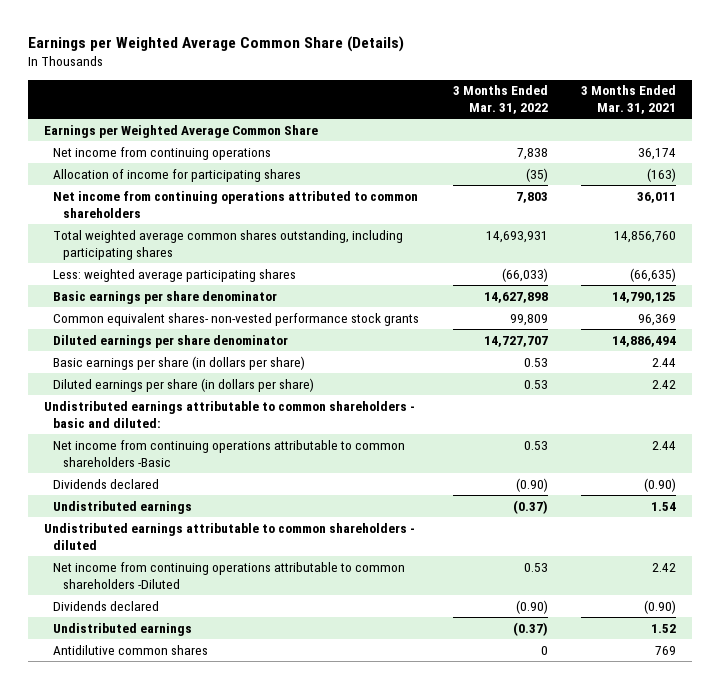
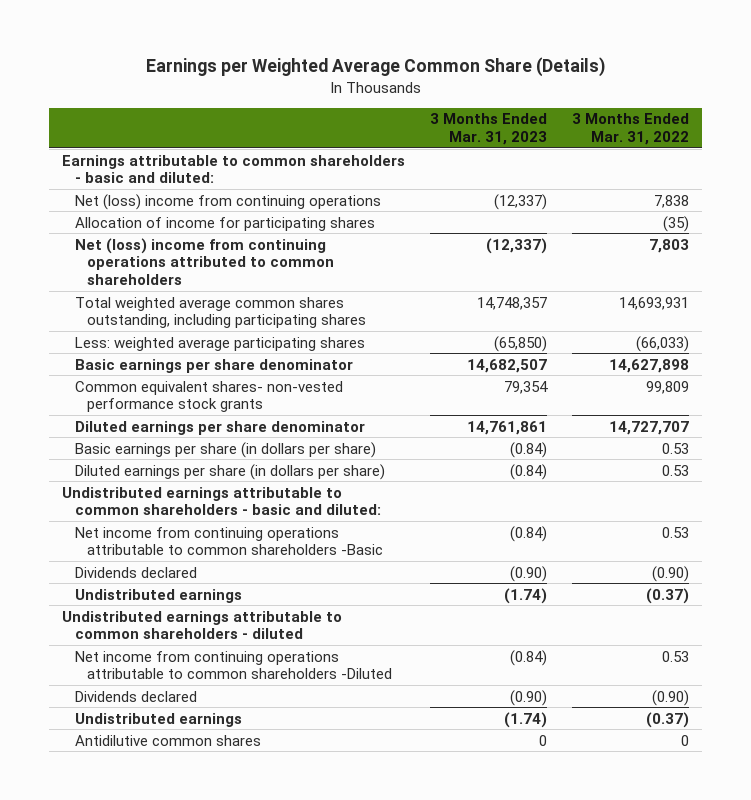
- | 3 Months Ended Mar. 31, 2022 | 3 Months Ended Mar. 31, 2021
+ | 3 Months Ended Mar. 31, 2023 | 3 Months Ended Mar. 31, 2022
- Earnings per Weighted Average Common Share
- Net income from continuing operations | 7,838 | 36,174
+ Earnings attributable to common shareholders - basic and diluted:
+ Net (loss) income from continuing operations | (12,337) | 7,838
- Net income from continuing operations attributed to common shareholders | 7,803 | 36,011
+ Net (loss) income from continuing operations attributed to common shareholders | (12,337) | 7,803

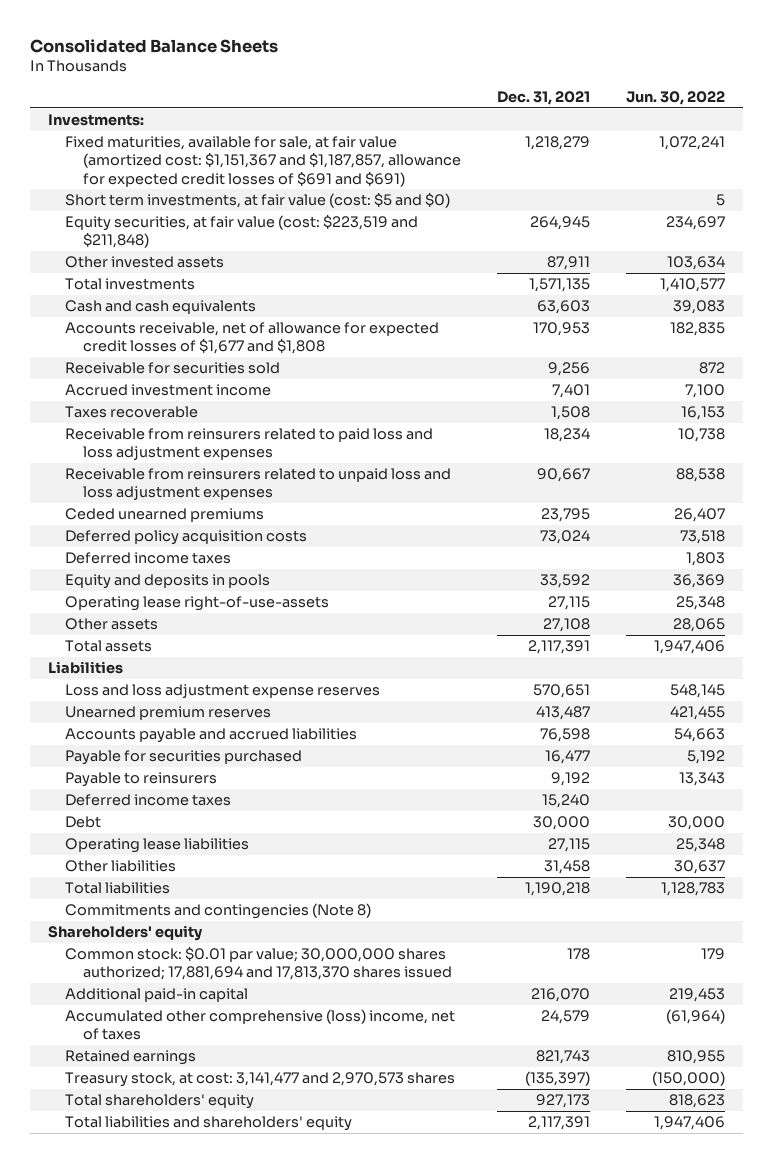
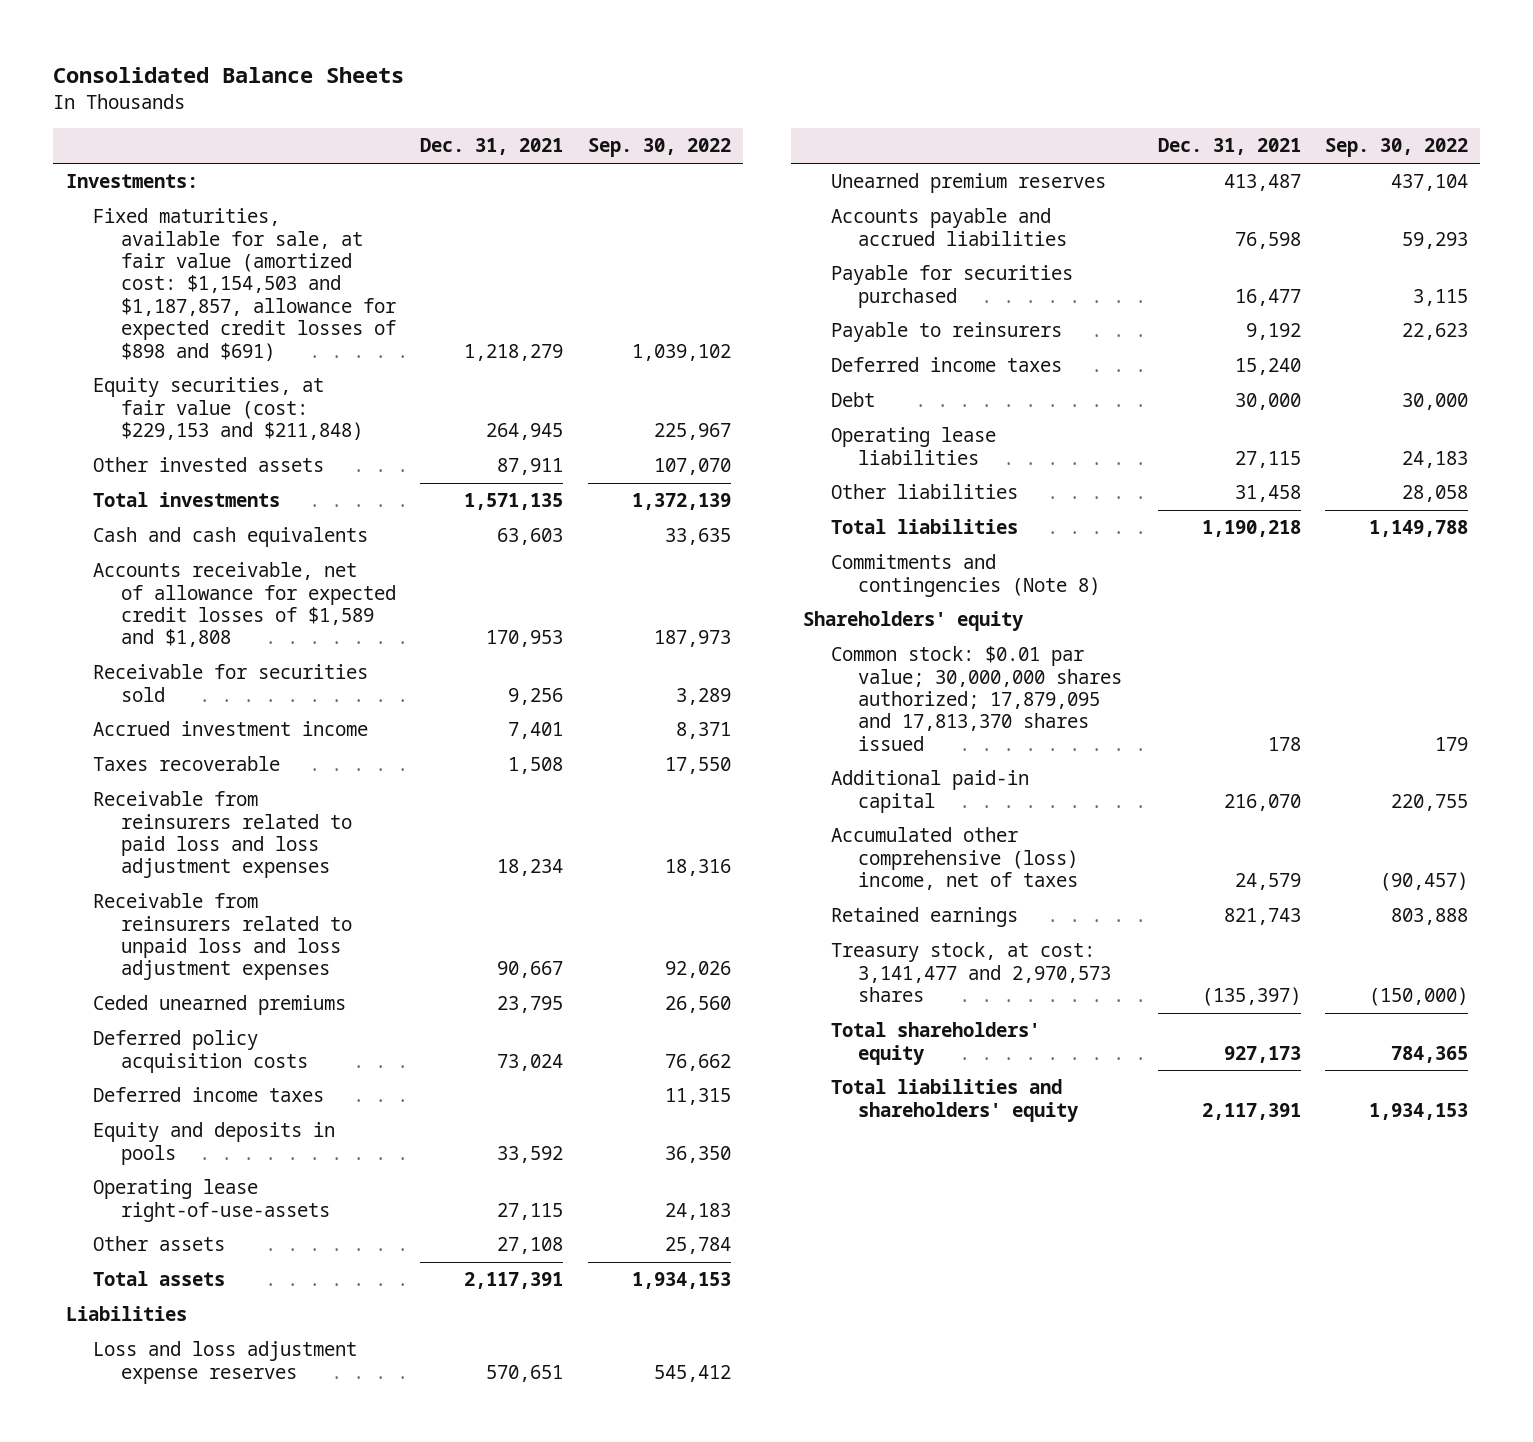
- | Dec. 31, 2021 | Jun. 30, 2022
+ | Dec. 31, 2021 | Sep. 30, 2022
- Fixed maturities, available for sale, at fair value (amortized cost: $1,151,367 and $1,187,857, allowance for expected credit losses of $691 and $691) | 1,218,279 | 1,072,241
- Short term investments, at fair value (cost: $5 and $0) | | 5
- Equity securities, at fair value (cost: $223,519 and $211,848) | 264,945 | 234,697
+ Fixed maturities, available for sale, at fair value (amortized cost: $1,154,503 and $1,187,857, allowance for expected credit losses of $898 and $691) | 1,218,279 | 1,039,102
+ Equity securities, at fair value (cost: $229,153 and $211,848) | 264,945 | 225,967
- Accounts receivable, net of allowance for expected credit losses of $1,677 and $1,808 | 170,953 | 182,835
+ Accounts receivable, net of allowance for expected credit losses of $1,589 and $1,808 | 170,953 | 187,973
- Common stock: $0.01 par value; 30,000,000 shares authorized; 17,881,694 and 17,813,370 shares issued | 178 | 179
+ Common stock: $0.01 par value; 30,000,000 shares authorized; 17,879,095 and 17,813,370 shares issued | 178 | 179

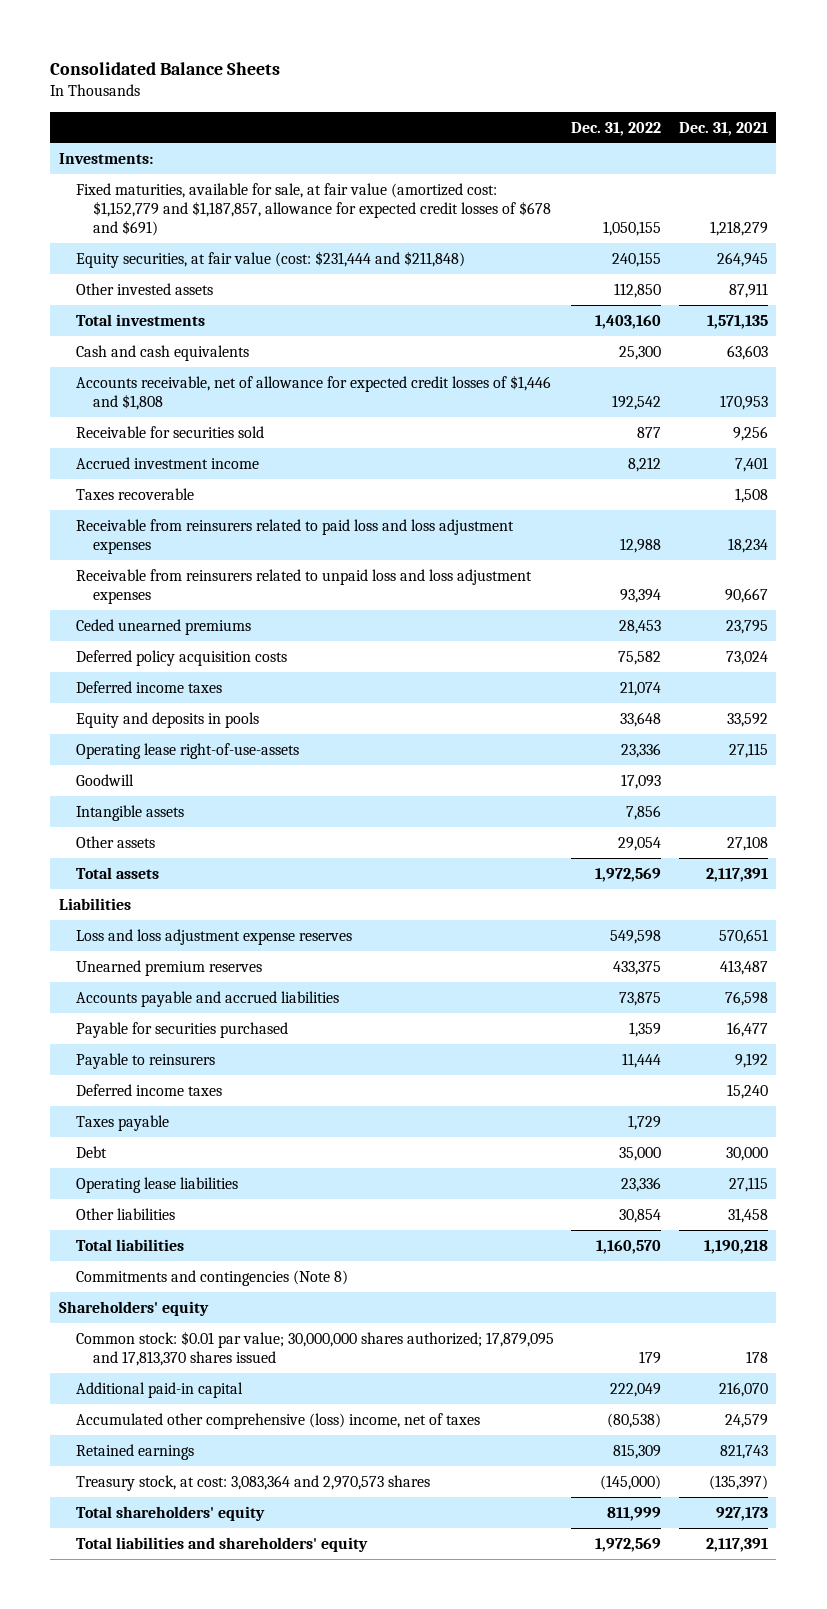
- | Dec. 31, 2021 | Sep. 30, 2022
+ | Dec. 31, 2022 | Dec. 31, 2021
- Fixed maturities, available for sale, at fair value (amortized cost: $1,154,503 and $1,187,857, allowance for expected credit losses of $898 and $691) | 1,218,279 | 1,039,102
- Equity securities, at fair value (cost: $229,153 and $211,848) | 264,945 | 225,967
+ Fixed maturities, available for sale, at fair value (amortized cost: $1,152,779 and $1,187,857, allowance for expected credit losses of $678 and $691) | 1,050,155 | 1,218,279
+ Equity securities, at fair value (cost: $231,444 and $211,848) | 240,155 | 264,945
- Accounts receivable, net of allowance for expected credit losses of $1,589 and $1,808 | 170,953 | 187,973
+ Accounts receivable, net of allowance for expected credit losses of $1,446 and $1,808 | 192,542 | 170,953
+ Goodwill | 17,093 |
+ Intangible assets | 7,856 |
+ Taxes payable | 1,729 |
- Treasury stock, at cost: 3,141,477 and 2,970,573 shares | (135,397) | (150,000)
+ Treasury stock, at cost: 3,083,364 and 2,970,573 shares | (145,000) | (135,397)

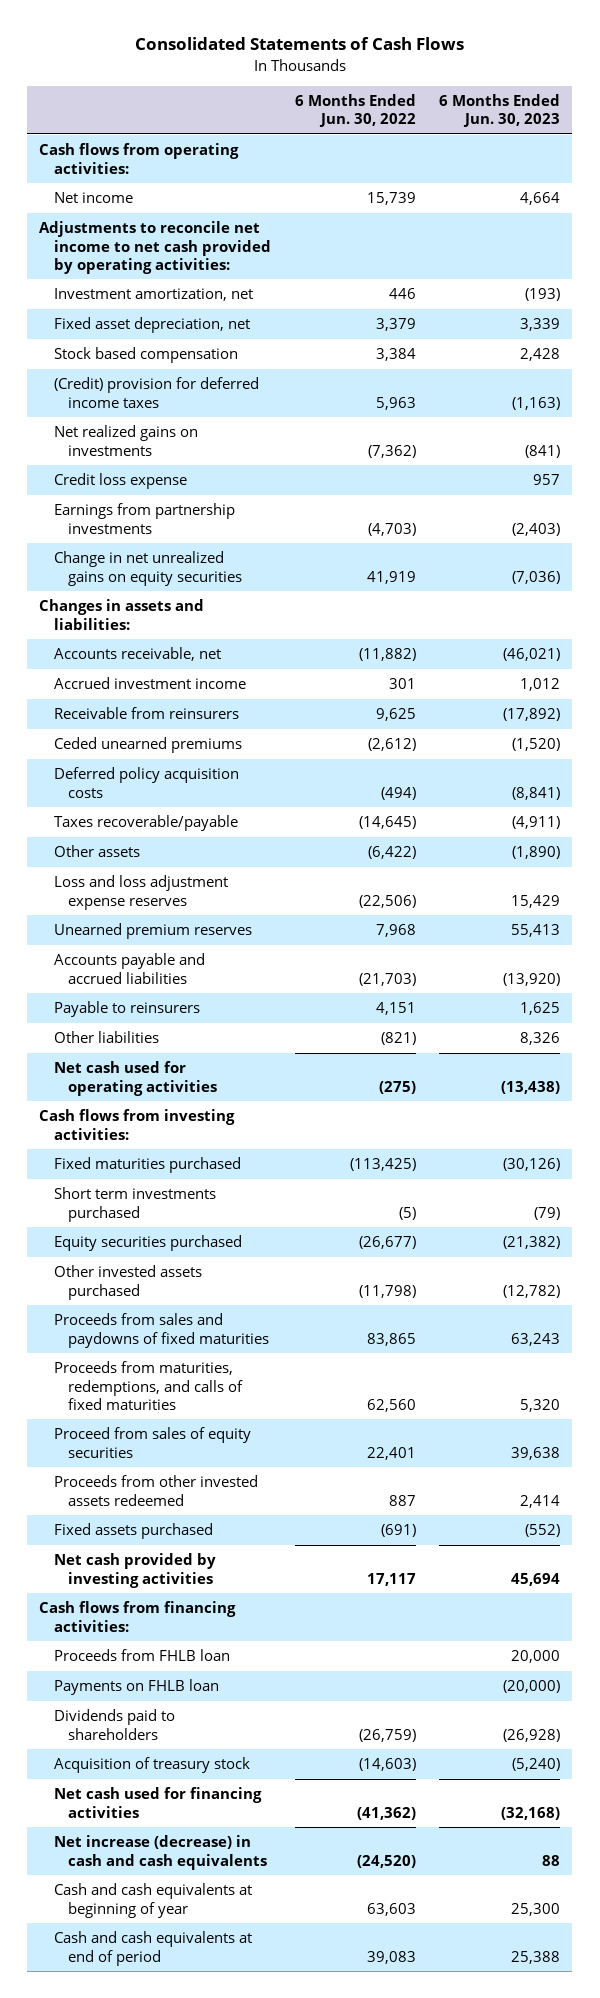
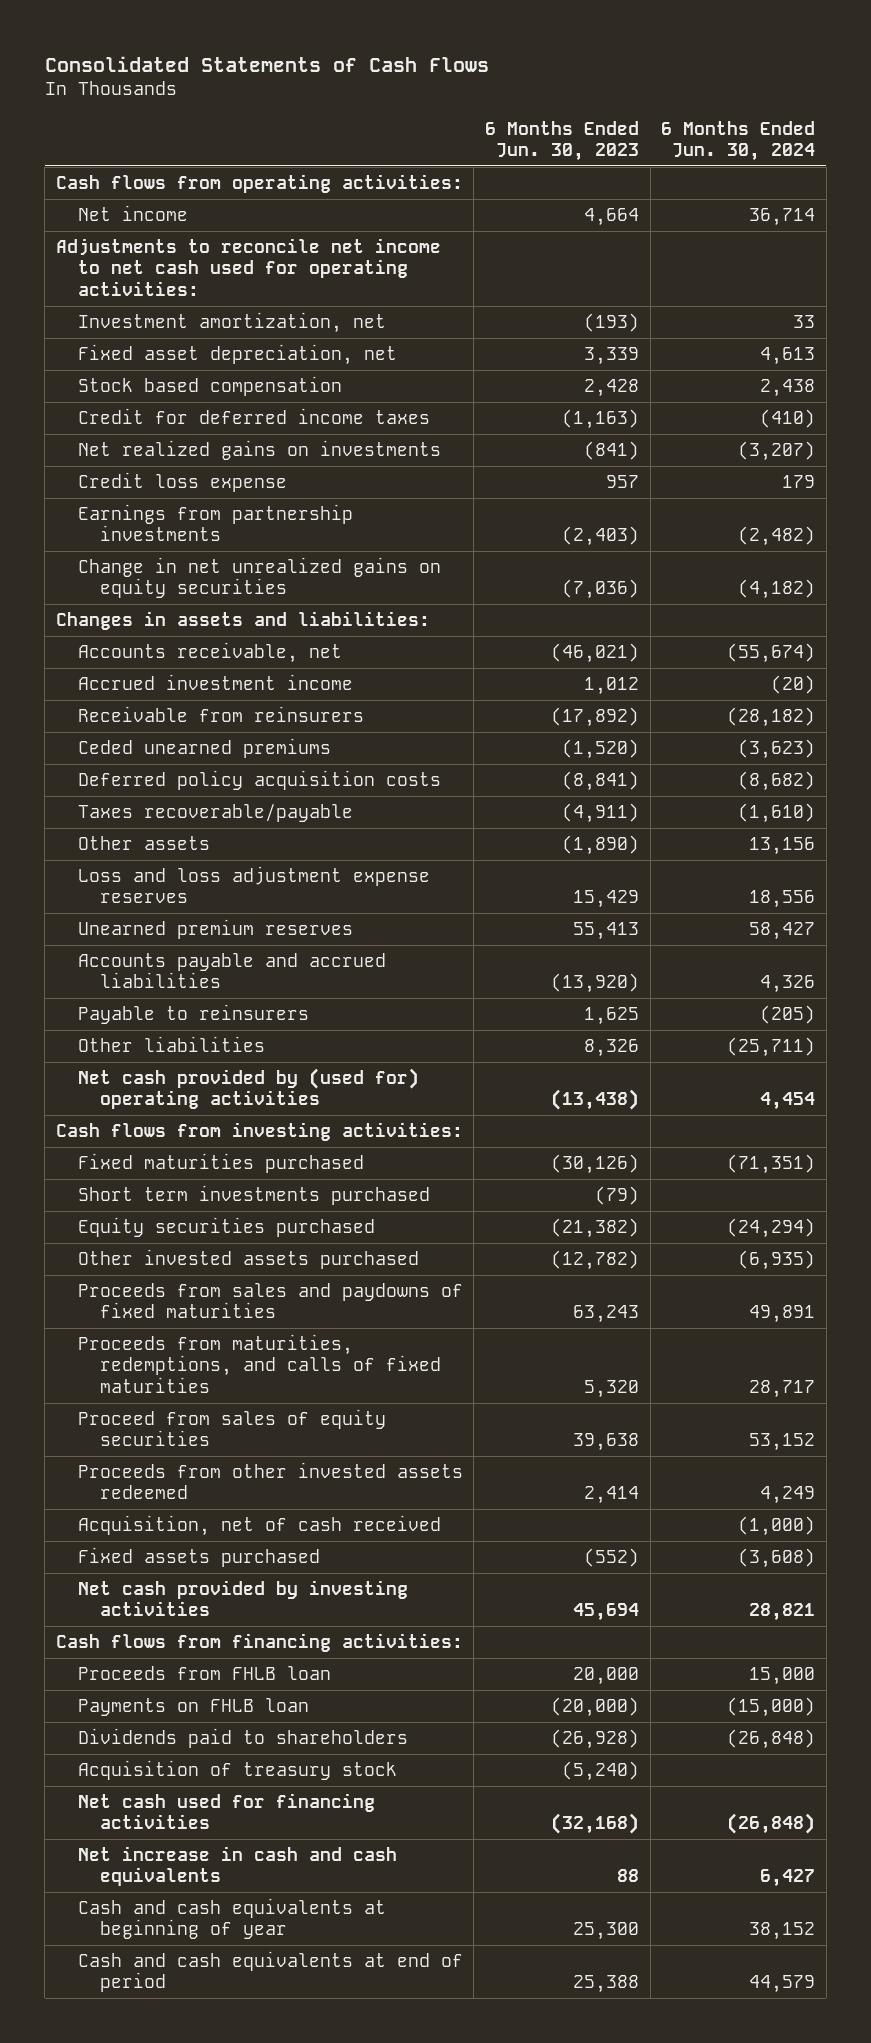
- | 6 Months Ended Jun. 30, 2022 | 6 Months Ended Jun. 30, 2023
+ | 6 Months Ended Jun. 30, 2023 | 6 Months Ended Jun. 30, 2024
- Adjustments to reconcile net income to net cash provided by operating activities:
+ Adjustments to reconcile net income to net cash used for operating activities:
- (Credit) provision for deferred income taxes | 5,963 | (1,163)
+ Credit for deferred income taxes | (1,163) | (410)
- Net cash used for operating activities | (275) | (13,438)
+ Net cash provided by (used for) operating activities | (13,438) | 4,454
+ Acquisition, net of cash received | | (1,000)
- Net increase (decrease) in cash and cash equivalents | (24,520) | 88
+ Net increase in cash and cash equivalents | 88 | 6,427

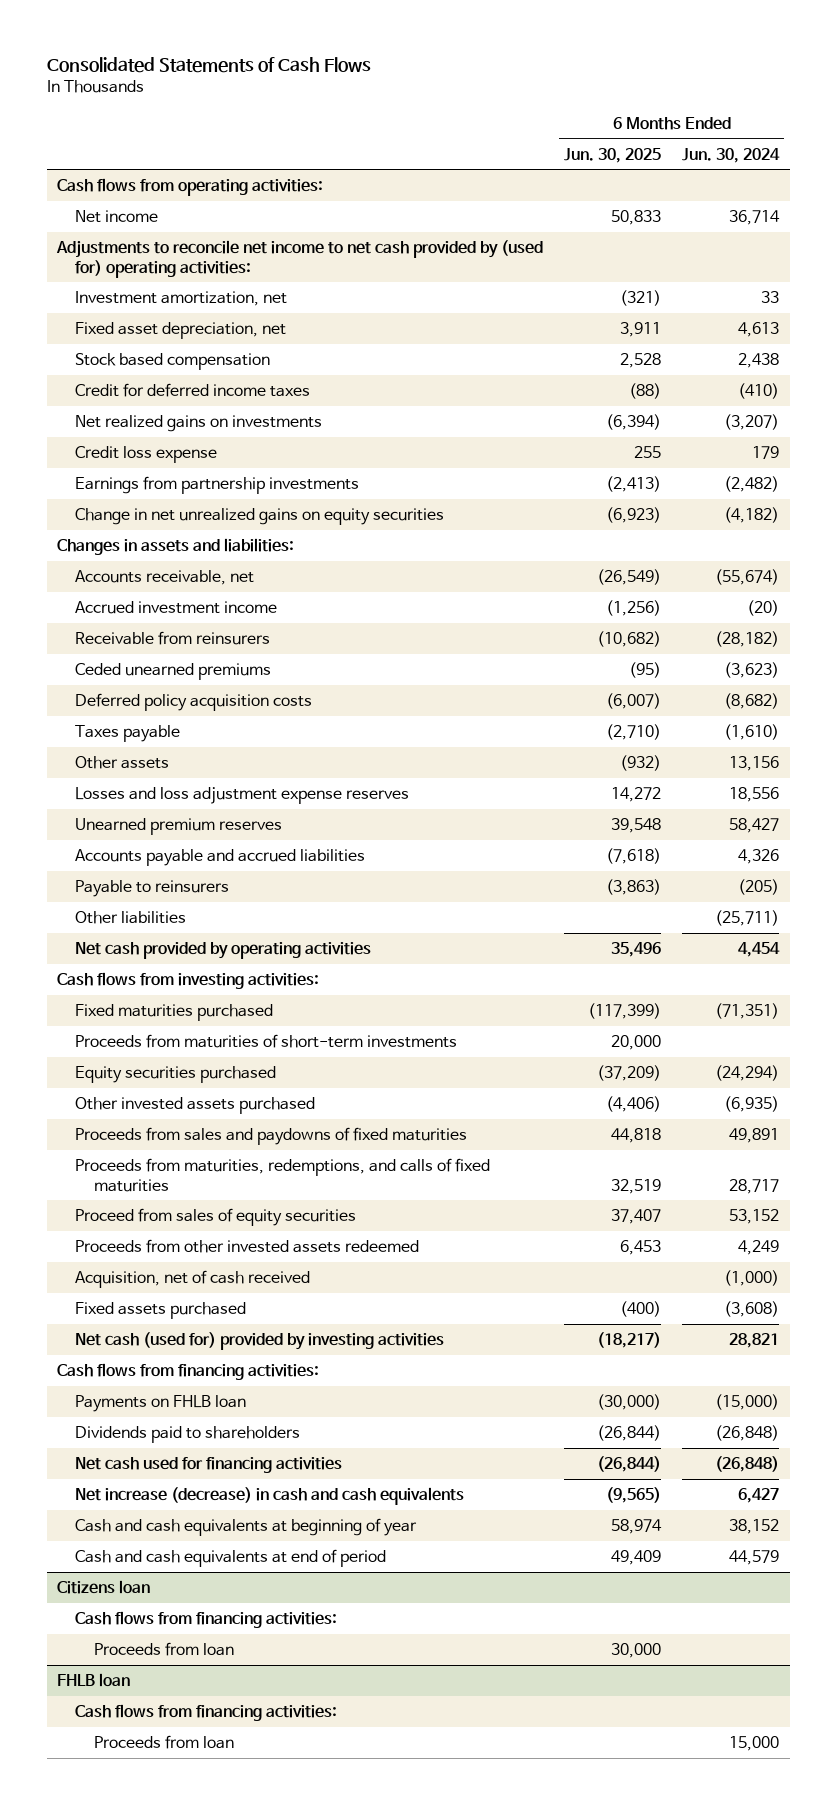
- | 6 Months Ended Jun. 30, 2023 | 6 Months Ended Jun. 30, 2024
+ | 6 Months Ended Jun. 30, 2025 | 6 Months Ended Jun. 30, 2024
- Adjustments to reconcile net income to net cash used for operating activities:
+ Adjustments to reconcile net income to net cash provided by (used for) operating activities:
- Taxes recoverable/payable | (4,911) | (1,610)
+ Taxes payable | (2,710) | (1,610)
- Loss and loss adjustment expense reserves | 15,429 | 18,556
+ Losses and loss adjustment expense reserves | 14,272 | 18,556
- Net cash provided by (used for) operating activities | (13,438) | 4,454
+ Net cash provided by operating activities | 35,496 | 4,454
- Short term investments purchased | (79) |
+ Proceeds from maturities of short-term investments | 20,000 |
- Net cash provided by investing activities | 45,694 | 28,821
+ Net cash (used for) provided by investing activities | (18,217) | 28,821
- Proceeds from FHLB loan | 20,000 | 15,000
- Acquisition of treasury stock | (5,240) |
- Net increase in cash and cash equivalents | 88 | 6,427
+ Net increase (decrease) in cash and cash equivalents | (9,565) | 6,427
+ Citizens loan
+ Cash flows from financing activities:
+ Proceeds from loan | 30,000 |
+ FHLB loan
+ Cash flows from financing activities:
+ Proceeds from loan | | 15,000

